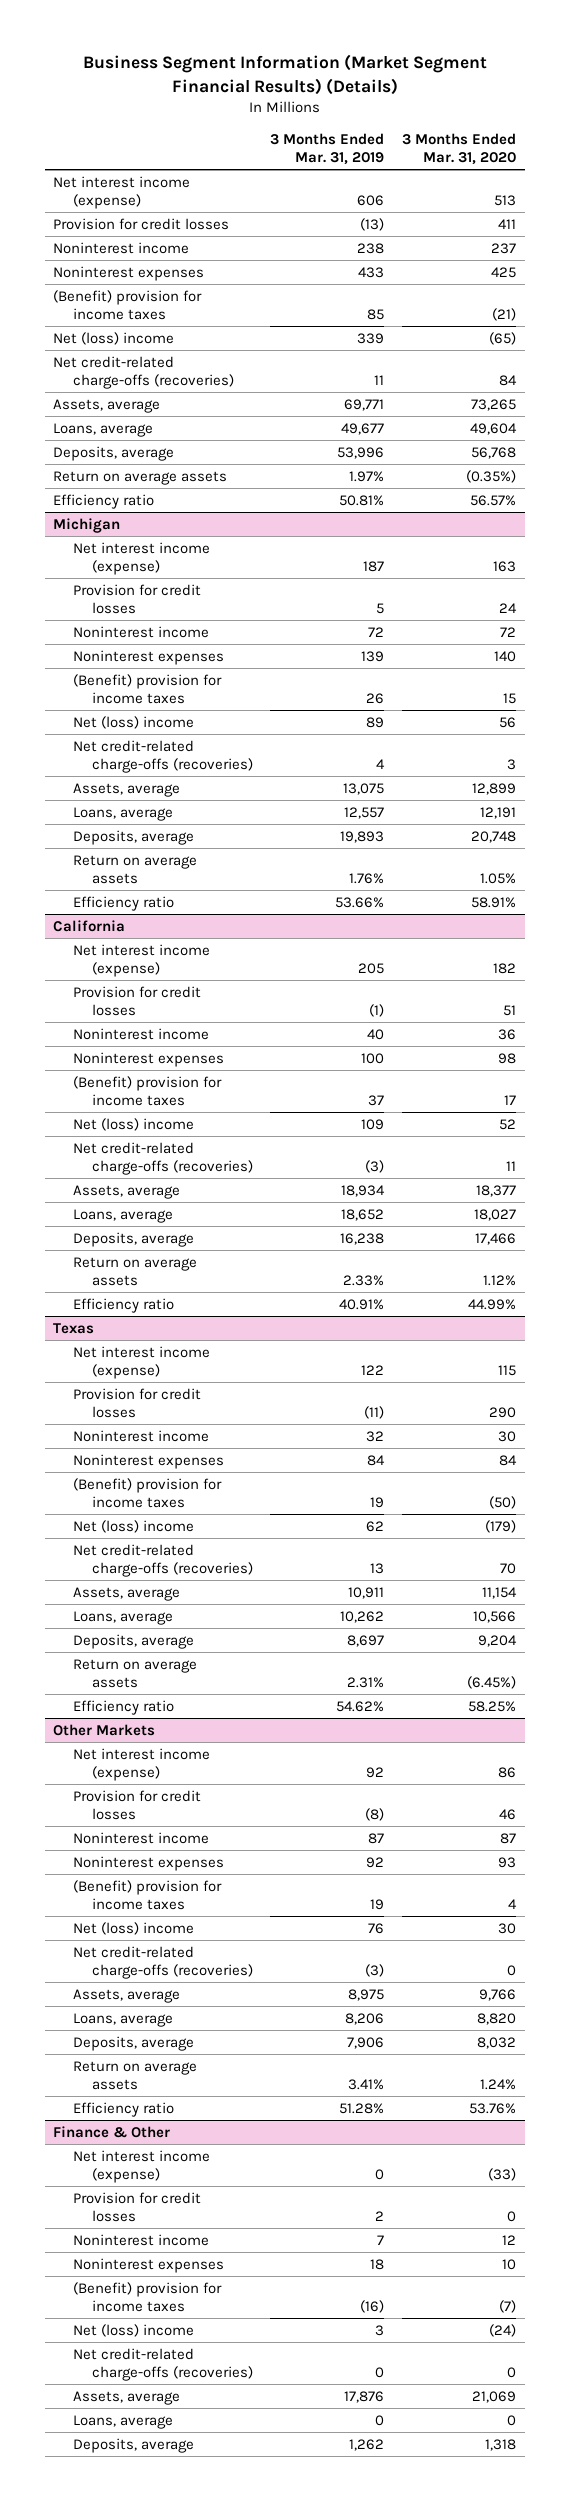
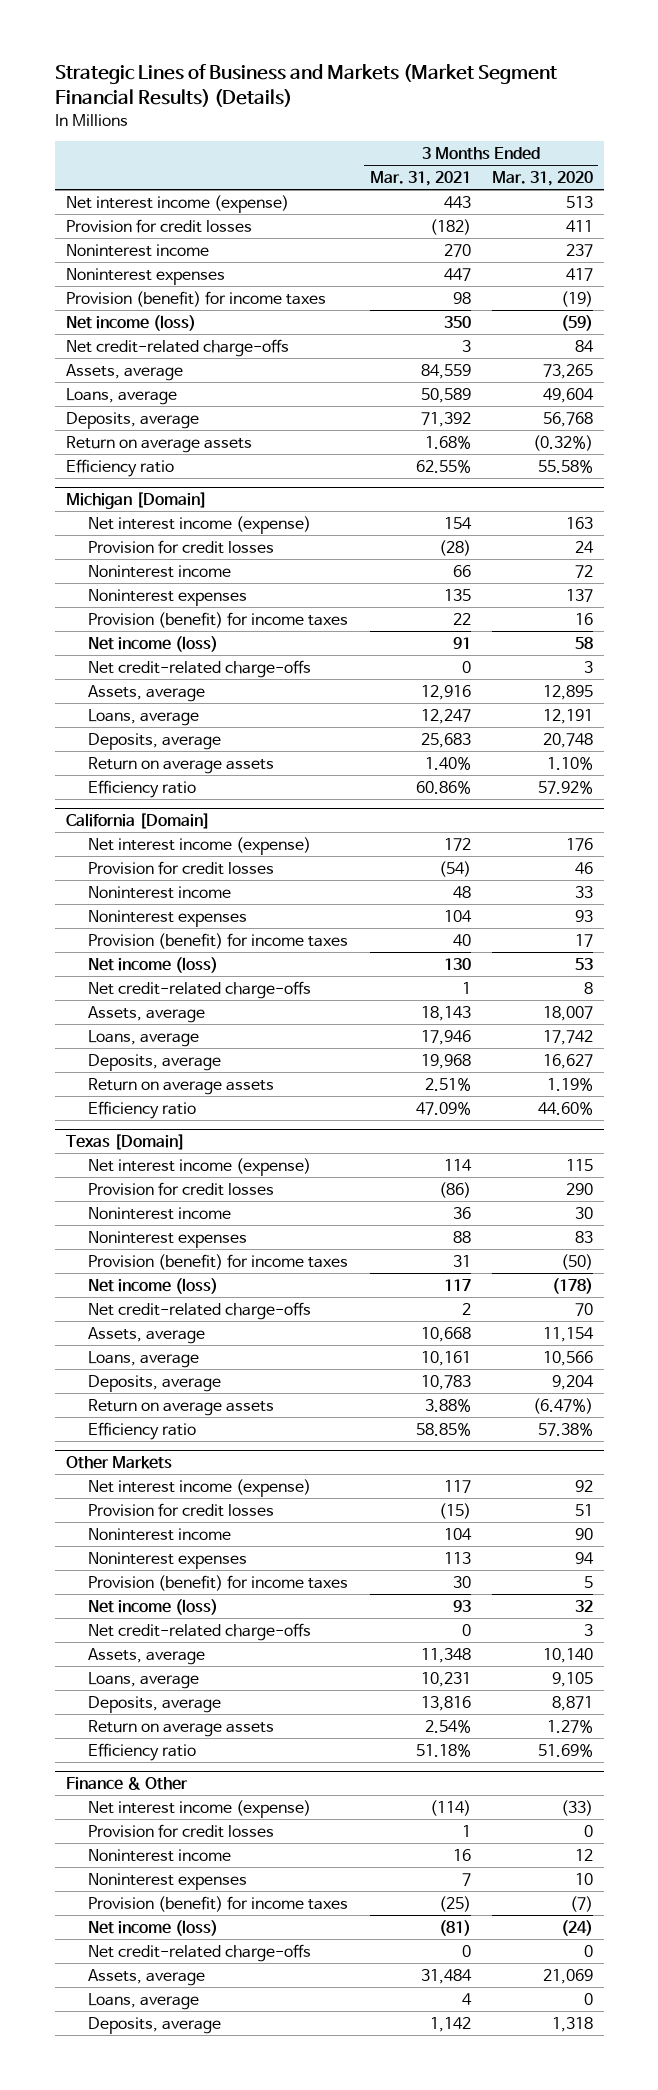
- Business Segment Information (Market Segment Financial Results) (Details)
+ Strategic Lines of Business and Markets (Market Segment Financial Results) (Details)
- | 3 Months Ended Mar. 31, 2019 | 3 Months Ended Mar. 31, 2020
+ | 3 Months Ended Mar. 31, 2021 | 3 Months Ended Mar. 31, 2020
- Noninterest expenses | 433 | 425
- (Benefit) provision for income taxes | 85 | (21)
- Net (loss) income | 339 | (65)
- Net credit-related charge-offs (recoveries) | 11 | 84
+ Noninterest expenses | 447 | 417
+ Provision (benefit) for income taxes | 98 | (19)
+ Net income (loss) | 350 | (59)
+ Net credit-related charge-offs | 3 | 84
- Return on average assets | 1.97% | (0.35%)
- Efficiency ratio | 50.81% | 56.57%
- Michigan
+ Return on average assets | 1.68% | (0.32%)
+ Efficiency ratio | 62.55% | 55.58%
+ Michigan [Domain]
- Noninterest expenses | 139 | 140
- (Benefit) provision for income taxes | 26 | 15
- Net (loss) income | 89 | 56
- Net credit-related charge-offs (recoveries) | 4 | 3
- Assets, average | 13,075 | 12,899
+ Noninterest expenses | 135 | 137
+ Provision (benefit) for income taxes | 22 | 16
+ Net income (loss) | 91 | 58
+ Net credit-related charge-offs | 0 | 3
+ Assets, average | 12,916 | 12,895
- Return on average assets | 1.76% | 1.05%
- Efficiency ratio | 53.66% | 58.91%
- California
- Net interest income (expense) | 205 | 182
- Provision for credit losses | (1) | 51
- Noninterest income | 40 | 36
- Noninterest expenses | 100 | 98
- (Benefit) provision for income taxes | 37 | 17
- Net (loss) income | 109 | 52
- Net credit-related charge-offs (recoveries) | (3) | 11
- Assets, average | 18,934 | 18,377
- Loans, average | 18,652 | 18,027
- Deposits, average | 16,238 | 17,466
- Return on average assets | 2.33% | 1.12%
- Efficiency ratio | 40.91% | 44.99%
- Texas
+ Return on average assets | 1.40% | 1.10%
+ Efficiency ratio | 60.86% | 57.92%
+ California [Domain]
+ Net interest income (expense) | 172 | 176
+ Provision for credit losses | (54) | 46
+ Noninterest income | 48 | 33
+ Noninterest expenses | 104 | 93
+ Provision (benefit) for income taxes | 40 | 17
+ Net income (loss) | 130 | 53
+ Net credit-related charge-offs | 1 | 8
+ Assets, average | 18,143 | 18,007
+ Loans, average | 17,946 | 17,742
+ Deposits, average | 19,968 | 16,627
+ Return on average assets | 2.51% | 1.19%
+ Efficiency ratio | 47.09% | 44.60%
+ Texas [Domain]
- Noninterest expenses | 84 | 84
- (Benefit) provision for income taxes | 19 | (50)
- Net (loss) income | 62 | (179)
- Net credit-related charge-offs (recoveries) | 13 | 70
+ Noninterest expenses | 88 | 83
+ Provision (benefit) for income taxes | 31 | (50)
+ Net income (loss) | 117 | (178)
+ Net credit-related charge-offs | 2 | 70
- Return on average assets | 2.31% | (6.45%)
- Efficiency ratio | 54.62% | 58.25%
+ Return on average assets | 3.88% | (6.47%)
+ Efficiency ratio | 58.85% | 57.38%
@ Other Markets
- Net interest income (expense) | 92 | 86
- Provision for credit losses | (8) | 46
- Noninterest income | 87 | 87
- Noninterest expenses | 92 | 93
- (Benefit) provision for income taxes | 19 | 4
- Net (loss) income | 76 | 30
- Net credit-related charge-offs (recoveries) | (3) | 0
- Assets, average | 8,975 | 9,766
- Loans, average | 8,206 | 8,820
- Deposits, average | 7,906 | 8,032
- Return on average assets | 3.41% | 1.24%
- Efficiency ratio | 51.28% | 53.76%
+ Net interest income (expense) | 117 | 92
+ Provision for credit losses | (15) | 51
+ Noninterest income | 104 | 90
+ Noninterest expenses | 113 | 94
+ Provision (benefit) for income taxes | 30 | 5
+ Net income (loss) | 93 | 32
+ Net credit-related charge-offs | 0 | 3
+ Assets, average | 11,348 | 10,140
+ Loans, average | 10,231 | 9,105
+ Deposits, average | 13,816 | 8,871
+ Return on average assets | 2.54% | 1.27%
+ Efficiency ratio | 51.18% | 51.69%
@ Finance & Other
- (Benefit) provision for income taxes | (16) | (7)
- Net (loss) income | 3 | (24)
- Net credit-related charge-offs (recoveries) | 0 | 0
+ Provision (benefit) for income taxes | (25) | (7)
+ Net income (loss) | (81) | (24)
+ Net credit-related charge-offs | 0 | 0

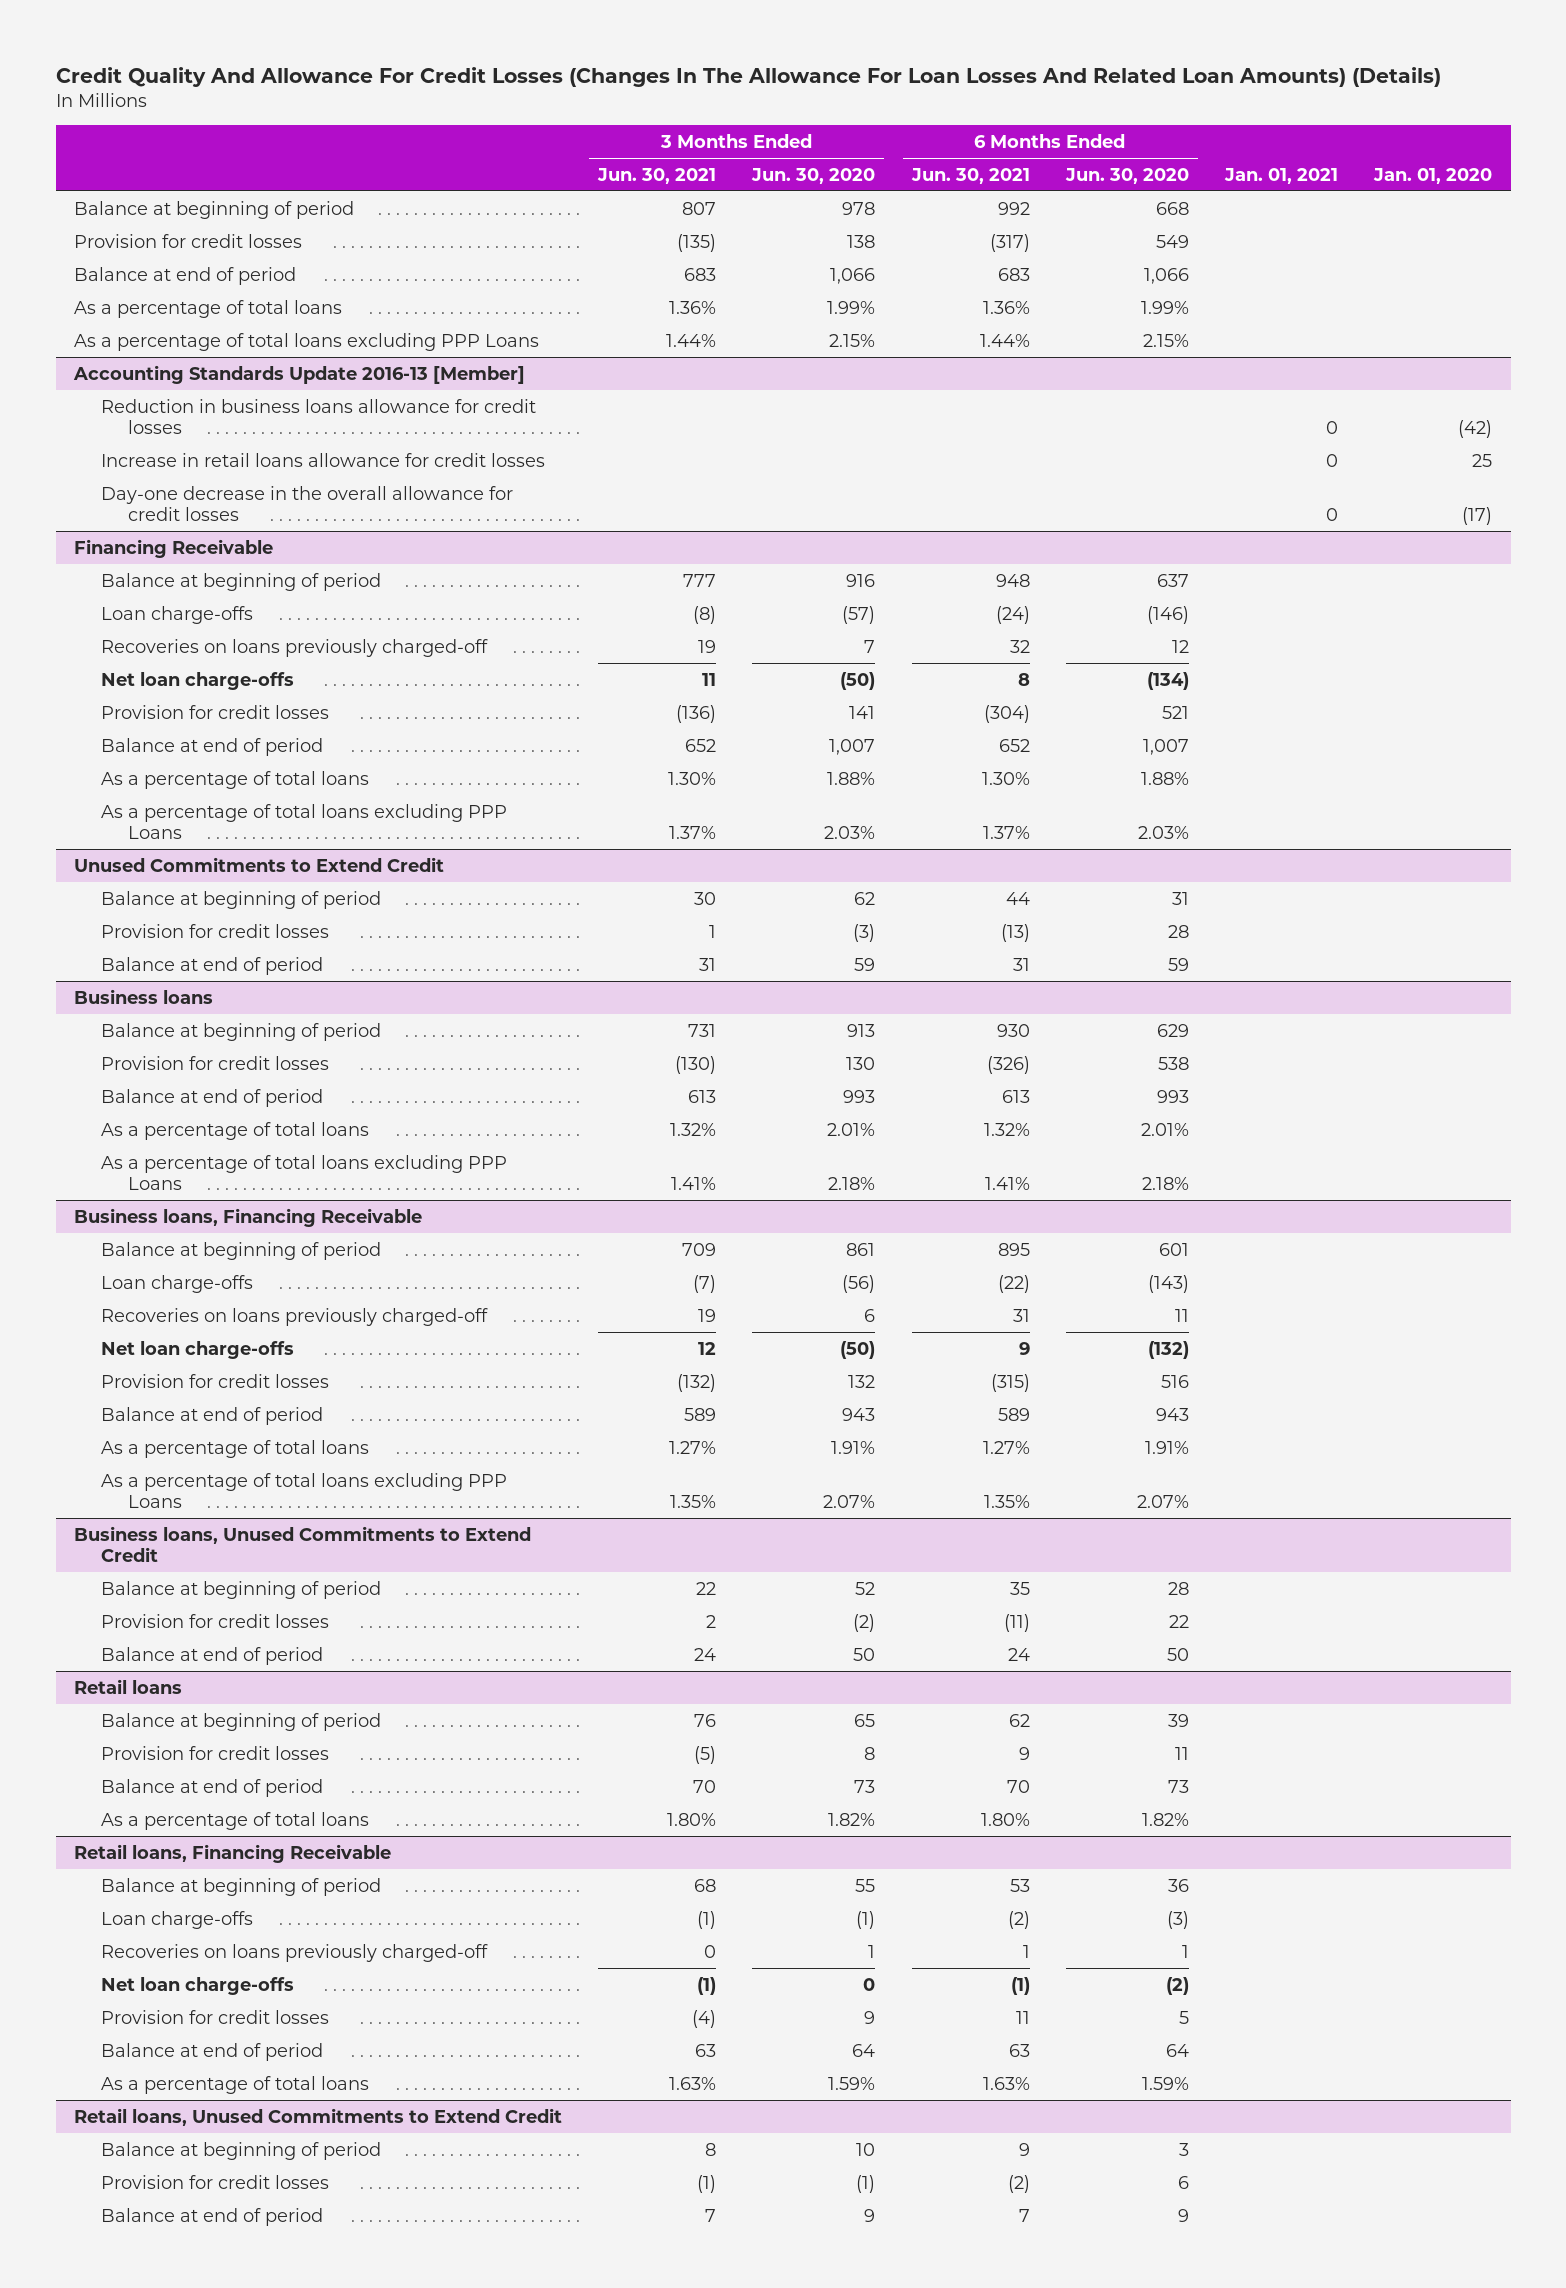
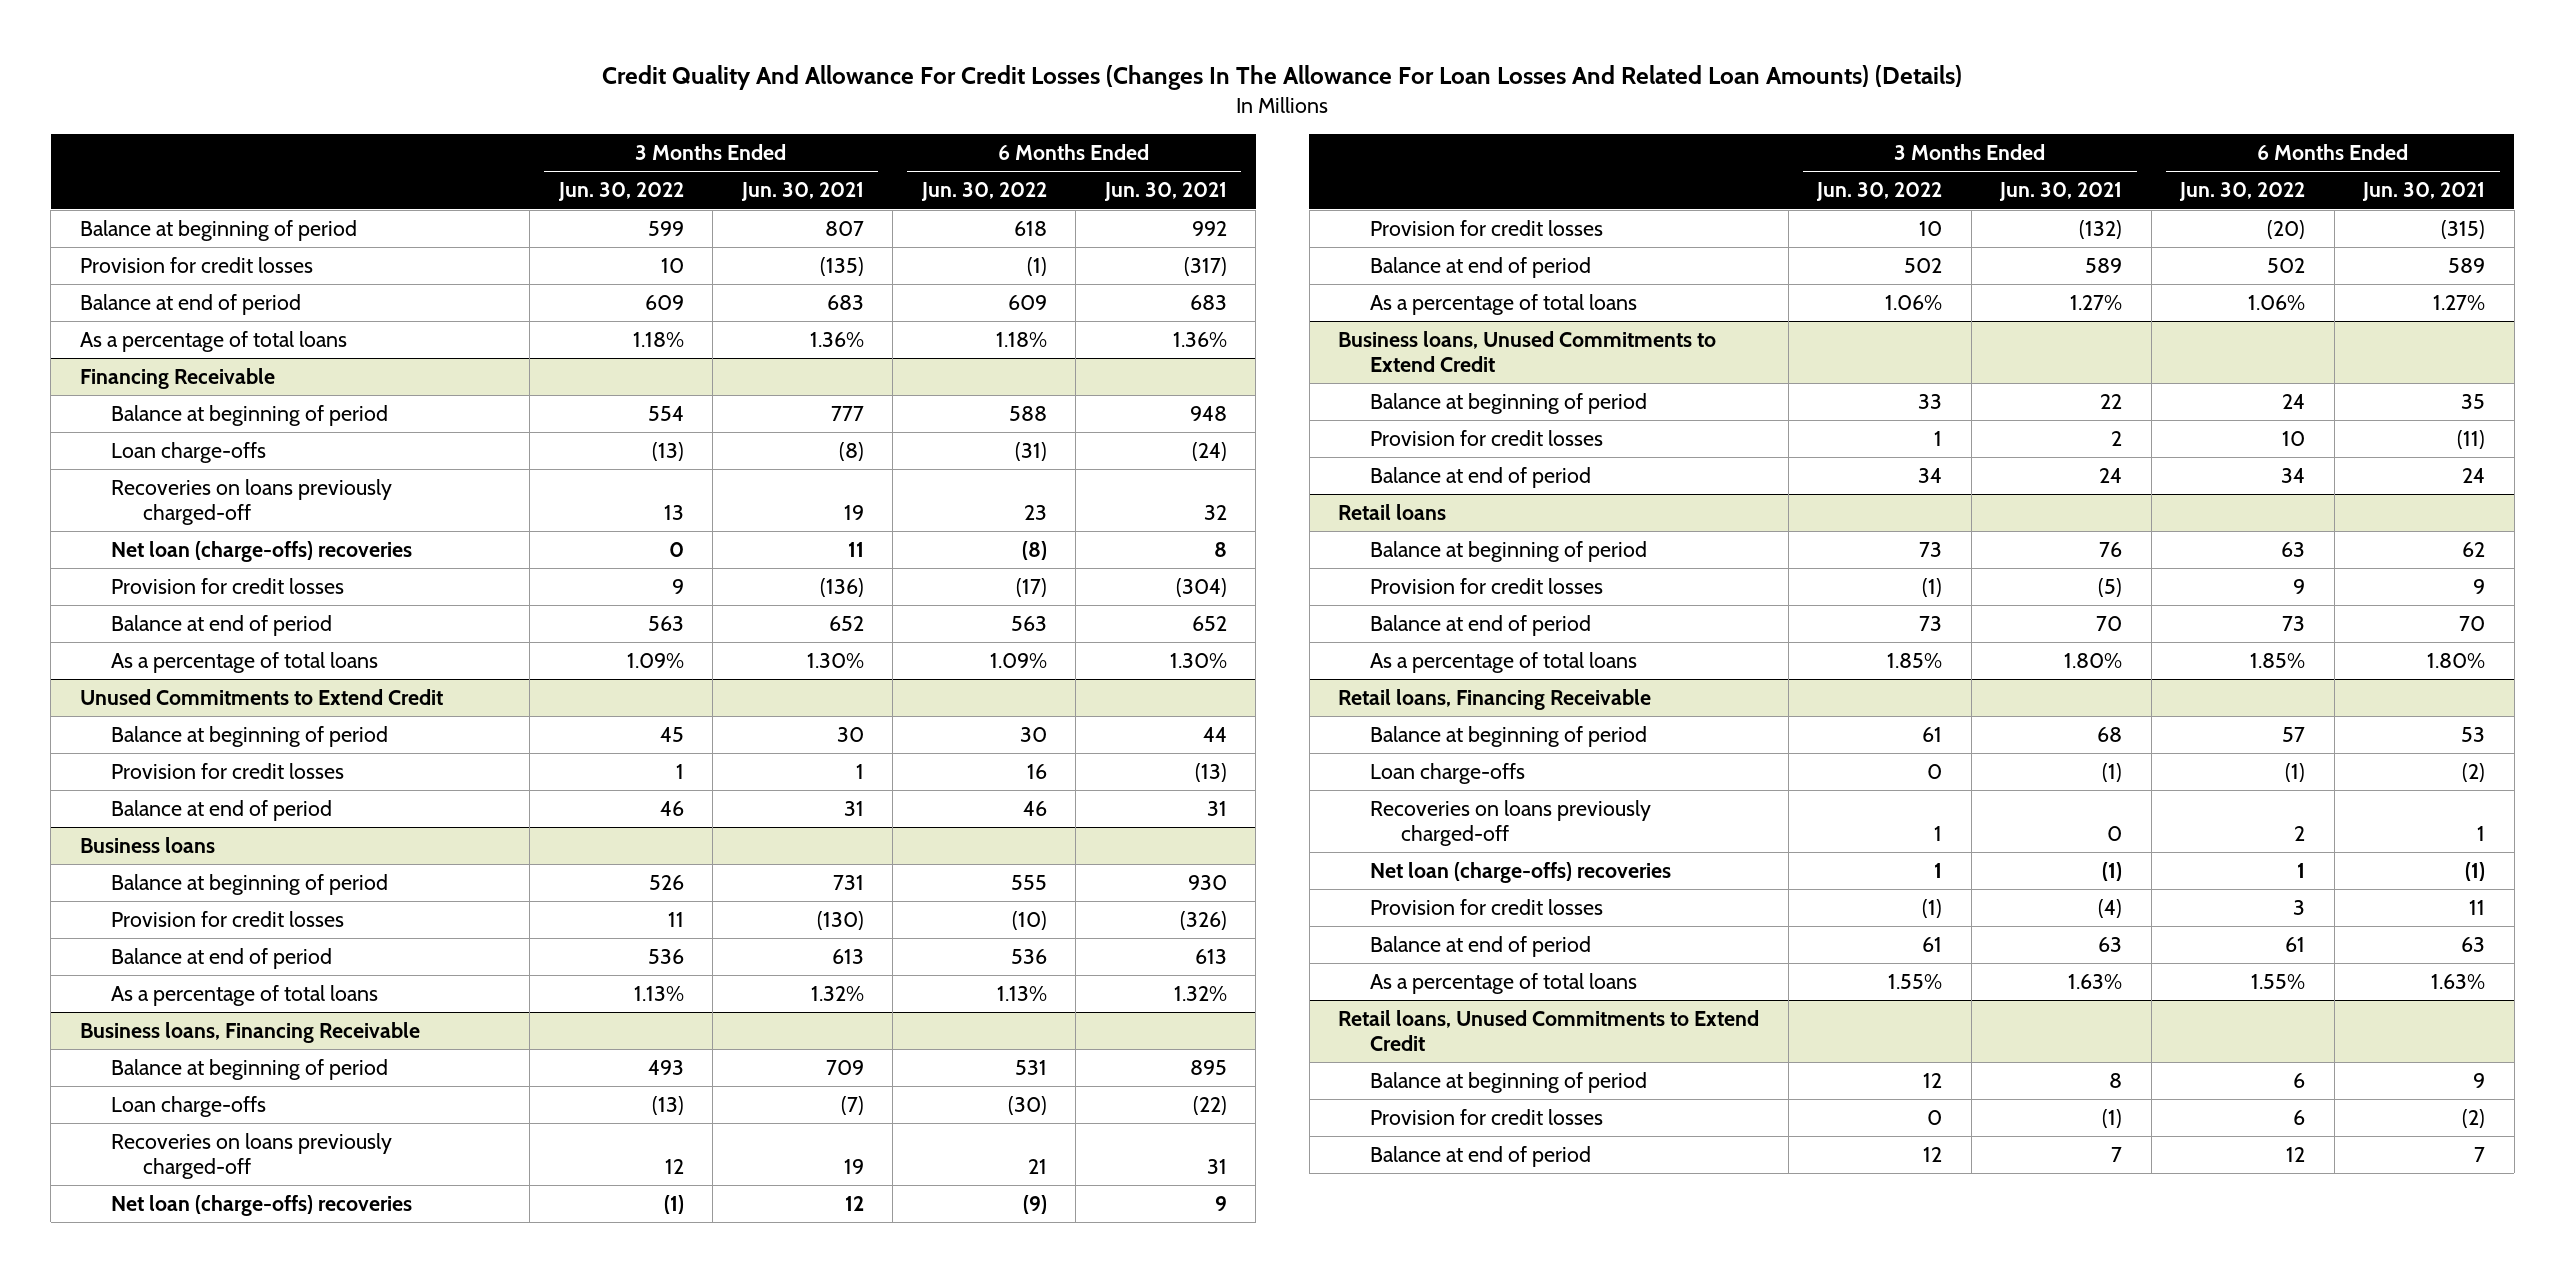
- | 3 Months Ended Jun. 30, 2021 | 3 Months Ended Jun. 30, 2020 | 6 Months Ended Jun. 30, 2021 | 6 Months Ended Jun. 30, 2020 | Jan. 01, 2021 | Jan. 01, 2020
+ | 3 Months Ended Jun. 30, 2022 | 3 Months Ended Jun. 30, 2021 | 6 Months Ended Jun. 30, 2022 | 6 Months Ended Jun. 30, 2021
- As a percentage of total loans excluding PPP Loans | 1.44% | 2.15% | 1.44% | 2.15% | |
- Accounting Standards Update 2016-13 [Member]
- Reduction in business loans allowance for credit losses | | | | | 0 | (42)
- Increase in retail loans allowance for credit losses | | | | | 0 | 25
- Day-one decrease in the overall allowance for credit losses | | | | | 0 | (17)
@ Financing Receivable
- Net loan charge-offs | 11 | (50) | 8 | (134) | |
+ Net loan (charge-offs) recoveries | 0 | 11 | (8) | 8
- As a percentage of total loans excluding PPP Loans | 1.37% | 2.03% | 1.37% | 2.03% | |
@ Business loans
- As a percentage of total loans excluding PPP Loans | 1.41% | 2.18% | 1.41% | 2.18% | |
@ Business loans, Financing Receivable
- Net loan charge-offs | 12 | (50) | 9 | (132) | |
+ Net loan (charge-offs) recoveries | (1) | 12 | (9) | 9
- As a percentage of total loans excluding PPP Loans | 1.35% | 2.07% | 1.35% | 2.07% | |
@ Retail loans, Financing Receivable
- Net loan charge-offs | (1) | 0 | (1) | (2) | |
+ Net loan (charge-offs) recoveries | 1 | (1) | 1 | (1)

